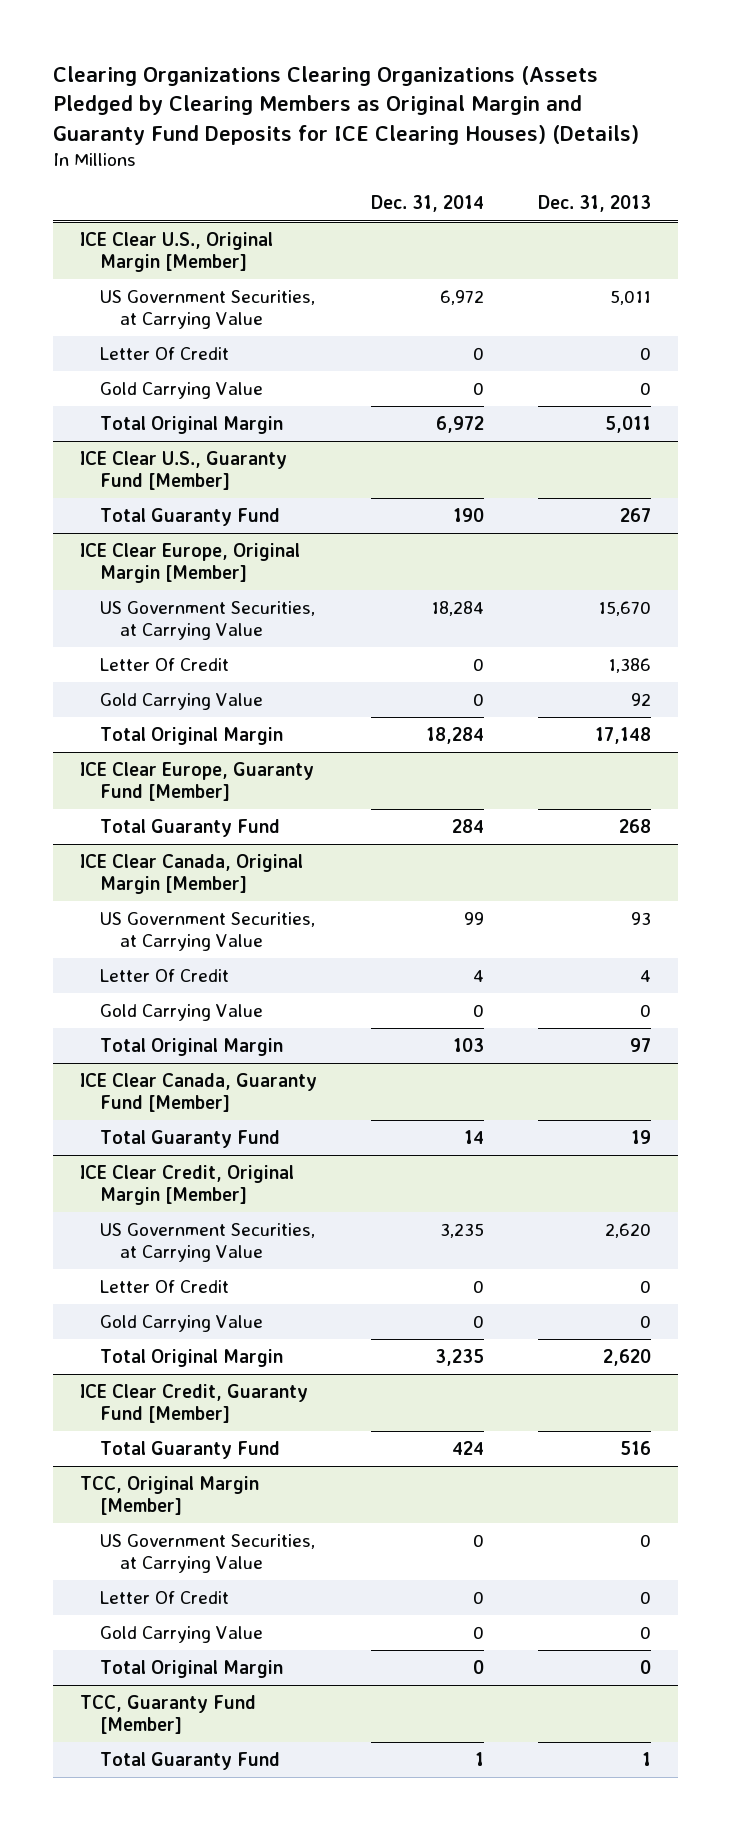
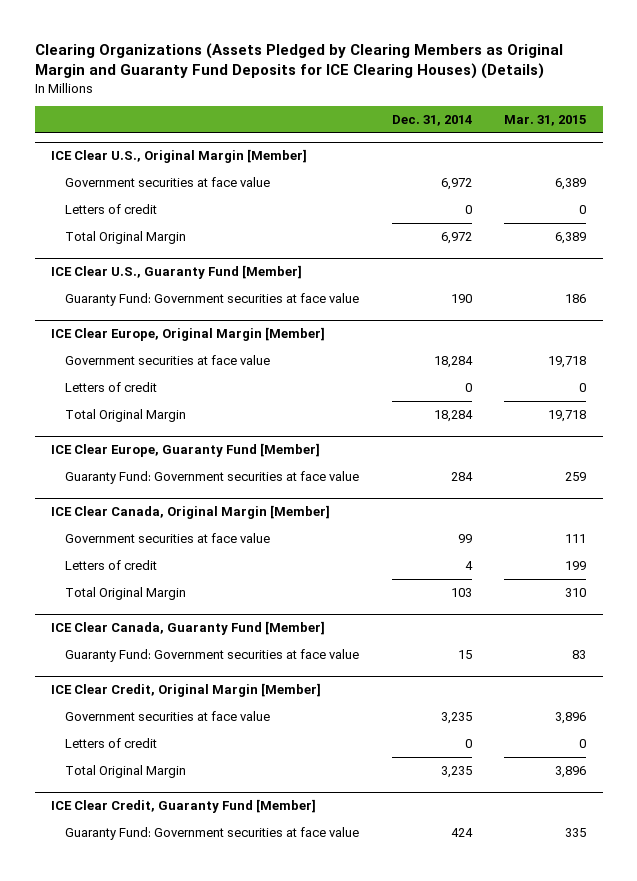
- Clearing Organizations Clearing Organizations (Assets Pledged by Clearing Members as Original Margin and Guaranty Fund Deposits for ICE Clearing Houses) (Details)
+ Clearing Organizations (Assets Pledged by Clearing Members as Original Margin and Guaranty Fund Deposits for ICE Clearing Houses) (Details)
- | Dec. 31, 2014 | Dec. 31, 2013
+ | Dec. 31, 2014 | Mar. 31, 2015
@ ICE Clear U.S., Original Margin [Member]
- US Government Securities, at Carrying Value | 6,972 | 5,011
- Letter Of Credit | 0 | 0
- Gold Carrying Value | 0 | 0
+ Government securities at face value | 6,972 | 6,389
+ Letters of credit | 0 | 0
@ ICE Clear U.S., Guaranty Fund [Member]
- Total Guaranty Fund | 190 | 267
+ Guaranty Fund: Government securities at face value | 190 | 186
@ ICE Clear Europe, Original Margin [Member]
- US Government Securities, at Carrying Value | 18,284 | 15,670
- Letter Of Credit | 0 | 1,386
- Gold Carrying Value | 0 | 92
+ Government securities at face value | 18,284 | 19,718
+ Letters of credit | 0 | 0
@ ICE Clear Europe, Guaranty Fund [Member]
- Total Guaranty Fund | 284 | 268
+ Guaranty Fund: Government securities at face value | 284 | 259
@ ICE Clear Canada, Original Margin [Member]
- US Government Securities, at Carrying Value | 99 | 93
- Letter Of Credit | 4 | 4
- Gold Carrying Value | 0 | 0
+ Government securities at face value | 99 | 111
+ Letters of credit | 4 | 199
@ ICE Clear Canada, Guaranty Fund [Member]
- Total Guaranty Fund | 14 | 19
+ Guaranty Fund: Government securities at face value | 15 | 83
@ ICE Clear Credit, Original Margin [Member]
- US Government Securities, at Carrying Value | 3,235 | 2,620
- Letter Of Credit | 0 | 0
- Gold Carrying Value | 0 | 0
+ Government securities at face value | 3,235 | 3,896
+ Letters of credit | 0 | 0
@ ICE Clear Credit, Guaranty Fund [Member]
- Total Guaranty Fund | 424 | 516
- TCC, Original Margin [Member]
- US Government Securities, at Carrying Value | 0 | 0
- Letter Of Credit | 0 | 0
- Gold Carrying Value | 0 | 0
- Total Original Margin | 0 | 0
- TCC, Guaranty Fund [Member]
- Total Guaranty Fund | 1 | 1
@ ICE Clear Credit, Guaranty Fund [Member]
+ Guaranty Fund: Government securities at face value | 424 | 335

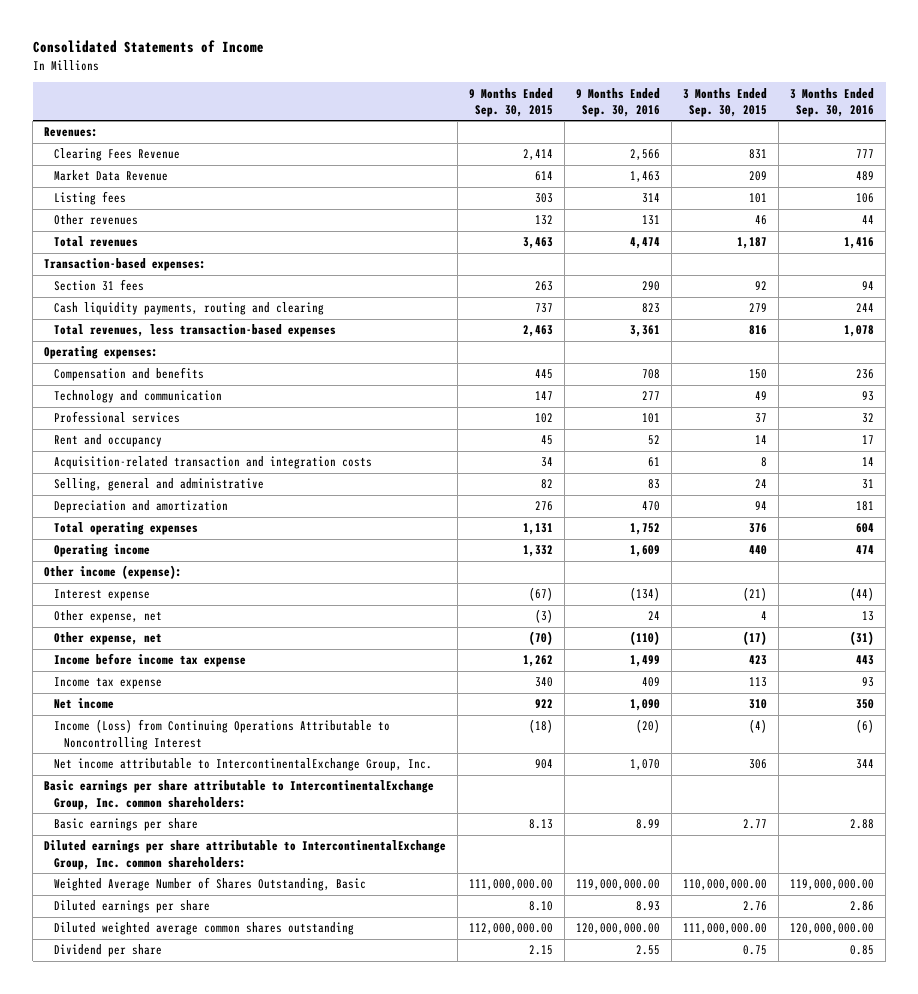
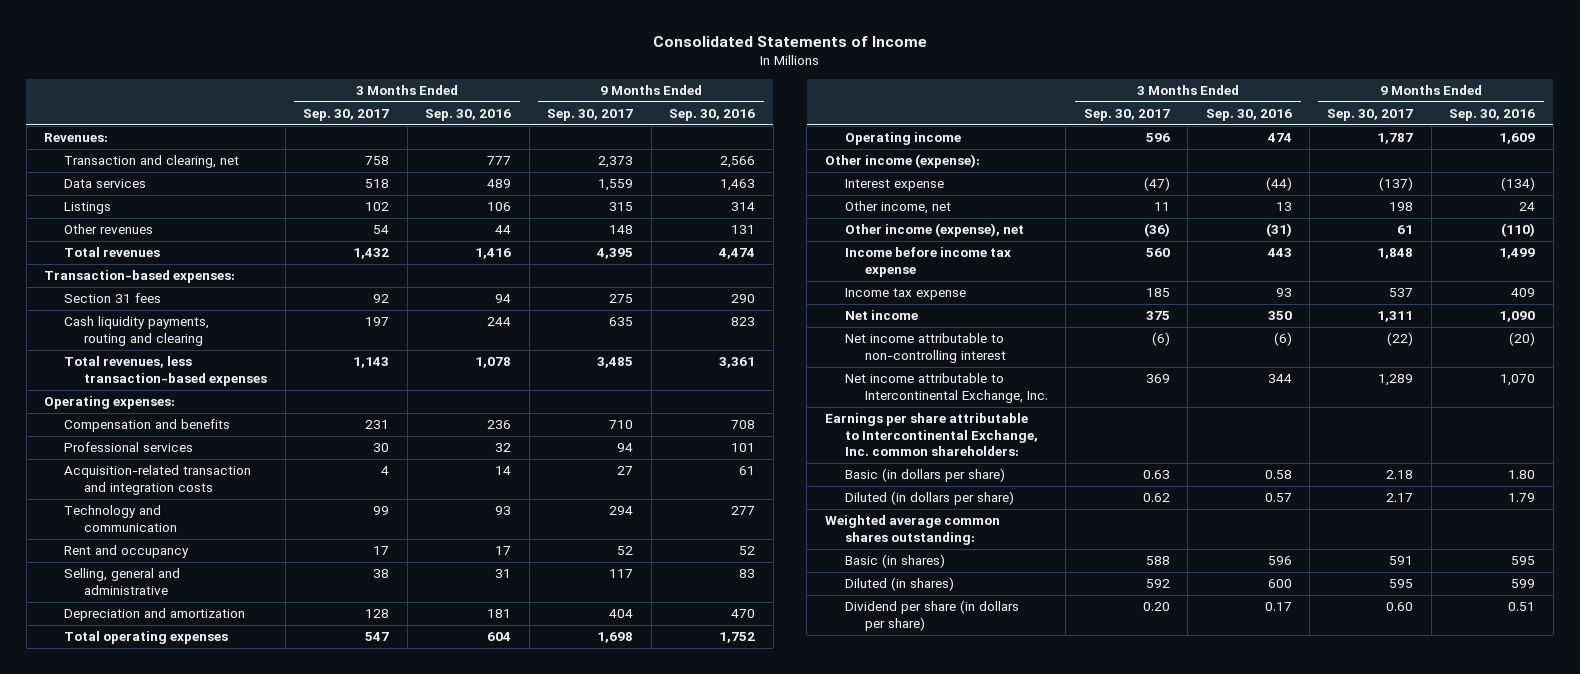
- | 9 Months Ended Sep. 30, 2015 | 9 Months Ended Sep. 30, 2016 | 3 Months Ended Sep. 30, 2015 | 3 Months Ended Sep. 30, 2016
+ | 3 Months Ended Sep. 30, 2017 | 3 Months Ended Sep. 30, 2016 | 9 Months Ended Sep. 30, 2017 | 9 Months Ended Sep. 30, 2016
- Clearing Fees Revenue | 2,414 | 2,566 | 831 | 777
- Market Data Revenue | 614 | 1,463 | 209 | 489
- Listing fees | 303 | 314 | 101 | 106
+ Transaction and clearing, net | 758 | 777 | 2,373 | 2,566
+ Data services | 518 | 489 | 1,559 | 1,463
+ Listings | 102 | 106 | 315 | 314
moved down: Technology and communication | 99 | 93 | 294 | 277
moved down: Rent and occupancy | 17 | 17 | 52 | 52
- Other expense, net | (3) | 24 | 4 | 13
- Other expense, net | (70) | (110) | (17) | (31)
+ Other income, net | 11 | 13 | 198 | 24
+ Other income (expense), net | (36) | (31) | 61 | (110)
- Income (Loss) from Continuing Operations Attributable to Noncontrolling Interest | (18) | (20) | (4) | (6)
- Net income attributable to IntercontinentalExchange Group, Inc. | 904 | 1,070 | 306 | 344
- Basic earnings per share attributable to IntercontinentalExchange Group, Inc. common shareholders:
- Basic earnings per share | 8.13 | 8.99 | 2.77 | 2.88
- Diluted earnings per share attributable to IntercontinentalExchange Group, Inc. common shareholders:
- Weighted Average Number of Shares Outstanding, Basic | 111,000,000.00 | 119,000,000.00 | 110,000,000.00 | 119,000,000.00
- Diluted earnings per share | 8.10 | 8.93 | 2.76 | 2.86
- Diluted weighted average common shares outstanding | 112,000,000.00 | 120,000,000.00 | 111,000,000.00 | 120,000,000.00
- Dividend per share | 2.15 | 2.55 | 0.75 | 0.85
+ Net income attributable to non-controlling interest | (6) | (6) | (22) | (20)
+ Net income attributable to Intercontinental Exchange, Inc. | 369 | 344 | 1,289 | 1,070
+ Earnings per share attributable to Intercontinental Exchange, Inc. common shareholders:
+ Basic (in dollars per share) | 0.63 | 0.58 | 2.18 | 1.80
+ Diluted (in dollars per share) | 0.62 | 0.57 | 2.17 | 1.79
+ Weighted average common shares outstanding:
+ Basic (in shares) | 588 | 596 | 591 | 595
+ Diluted (in shares) | 592 | 600 | 595 | 599
+ Dividend per share (in dollars per share) | 0.20 | 0.17 | 0.60 | 0.51

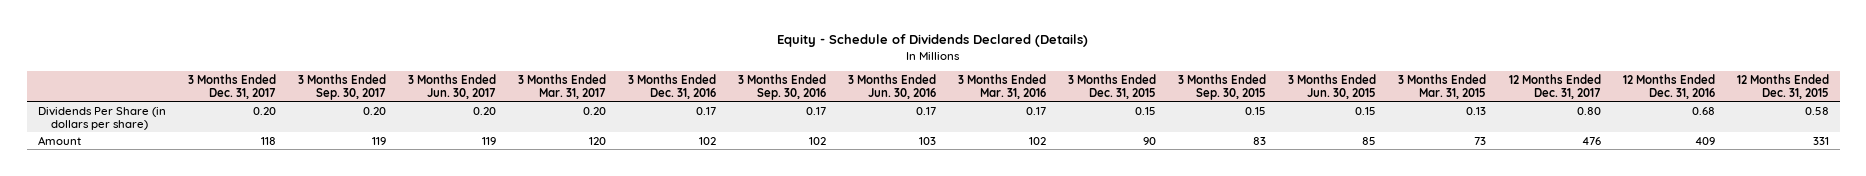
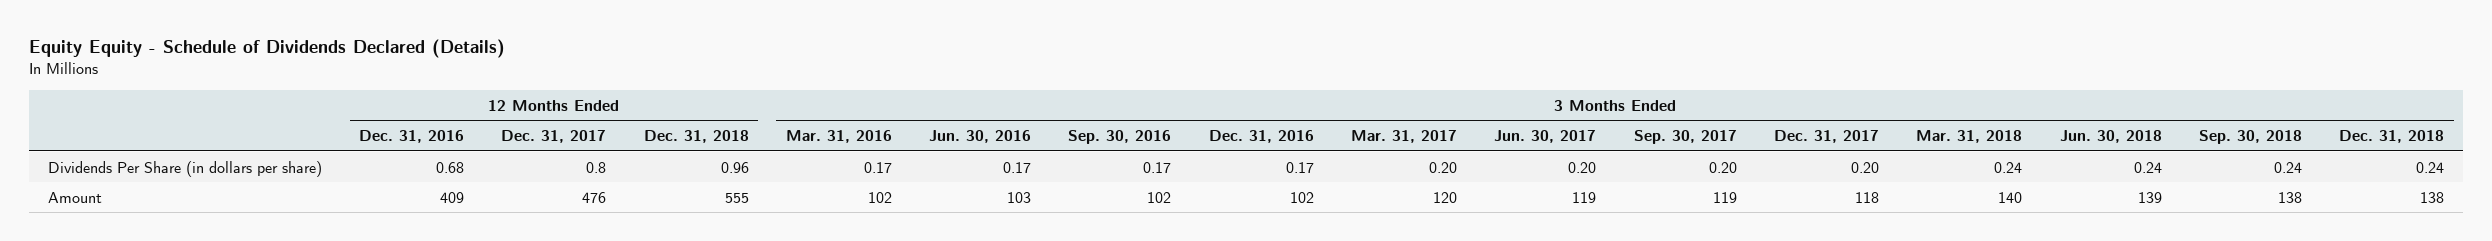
- Equity - Schedule of Dividends Declared (Details)
+ Equity Equity - Schedule of Dividends Declared (Details)
- | 3 Months Ended Dec. 31, 2017 | 3 Months Ended Sep. 30, 2017 | 3 Months Ended Jun. 30, 2017 | 3 Months Ended Mar. 31, 2017 | 3 Months Ended Dec. 31, 2016 | 3 Months Ended Sep. 30, 2016 | 3 Months Ended Jun. 30, 2016 | 3 Months Ended Mar. 31, 2016 | 3 Months Ended Dec. 31, 2015 | 3 Months Ended Sep. 30, 2015 | 3 Months Ended Jun. 30, 2015 | 3 Months Ended Mar. 31, 2015 | 12 Months Ended Dec. 31, 2017 | 12 Months Ended Dec. 31, 2016 | 12 Months Ended Dec. 31, 2015
+ | 12 Months Ended Dec. 31, 2016 | 12 Months Ended Dec. 31, 2017 | 12 Months Ended Dec. 31, 2018 | 3 Months Ended Mar. 31, 2016 | 3 Months Ended Jun. 30, 2016 | 3 Months Ended Sep. 30, 2016 | 3 Months Ended Dec. 31, 2016 | 3 Months Ended Mar. 31, 2017 | 3 Months Ended Jun. 30, 2017 | 3 Months Ended Sep. 30, 2017 | 3 Months Ended Dec. 31, 2017 | 3 Months Ended Mar. 31, 2018 | 3 Months Ended Jun. 30, 2018 | 3 Months Ended Sep. 30, 2018 | 3 Months Ended Dec. 31, 2018
- Dividends Per Share (in dollars per share) | 0.20 | 0.20 | 0.20 | 0.20 | 0.17 | 0.17 | 0.17 | 0.17 | 0.15 | 0.15 | 0.15 | 0.13 | 0.80 | 0.68 | 0.58
+ Dividends Per Share (in dollars per share) | 0.68 | 0.8 | 0.96 | 0.17 | 0.17 | 0.17 | 0.17 | 0.20 | 0.20 | 0.20 | 0.20 | 0.24 | 0.24 | 0.24 | 0.24

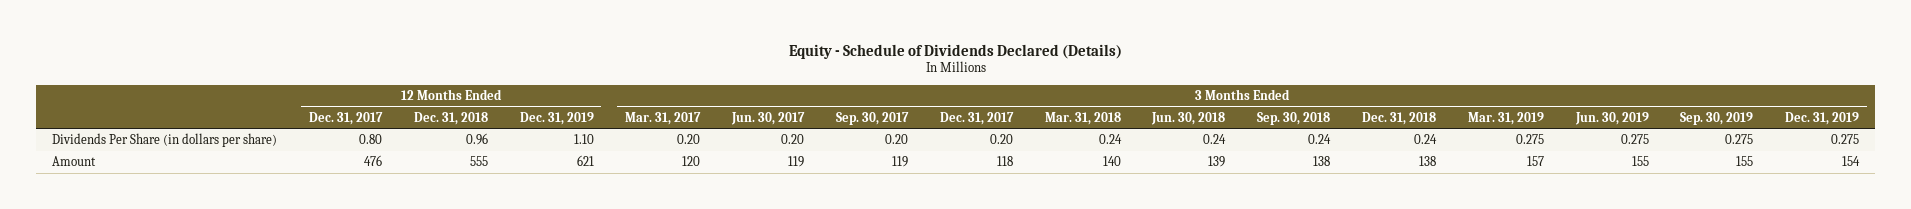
- Equity Equity - Schedule of Dividends Declared (Details)
+ Equity - Schedule of Dividends Declared (Details)
- | 12 Months Ended Dec. 31, 2016 | 12 Months Ended Dec. 31, 2017 | 12 Months Ended Dec. 31, 2018 | 3 Months Ended Mar. 31, 2016 | 3 Months Ended Jun. 30, 2016 | 3 Months Ended Sep. 30, 2016 | 3 Months Ended Dec. 31, 2016 | 3 Months Ended Mar. 31, 2017 | 3 Months Ended Jun. 30, 2017 | 3 Months Ended Sep. 30, 2017 | 3 Months Ended Dec. 31, 2017 | 3 Months Ended Mar. 31, 2018 | 3 Months Ended Jun. 30, 2018 | 3 Months Ended Sep. 30, 2018 | 3 Months Ended Dec. 31, 2018
+ | 12 Months Ended Dec. 31, 2017 | 12 Months Ended Dec. 31, 2018 | 12 Months Ended Dec. 31, 2019 | 3 Months Ended Mar. 31, 2017 | 3 Months Ended Jun. 30, 2017 | 3 Months Ended Sep. 30, 2017 | 3 Months Ended Dec. 31, 2017 | 3 Months Ended Mar. 31, 2018 | 3 Months Ended Jun. 30, 2018 | 3 Months Ended Sep. 30, 2018 | 3 Months Ended Dec. 31, 2018 | 3 Months Ended Mar. 31, 2019 | 3 Months Ended Jun. 30, 2019 | 3 Months Ended Sep. 30, 2019 | 3 Months Ended Dec. 31, 2019
- Dividends Per Share (in dollars per share) | 0.68 | 0.8 | 0.96 | 0.17 | 0.17 | 0.17 | 0.17 | 0.20 | 0.20 | 0.20 | 0.20 | 0.24 | 0.24 | 0.24 | 0.24
+ Dividends Per Share (in dollars per share) | 0.80 | 0.96 | 1.10 | 0.20 | 0.20 | 0.20 | 0.20 | 0.24 | 0.24 | 0.24 | 0.24 | 0.275 | 0.275 | 0.275 | 0.275

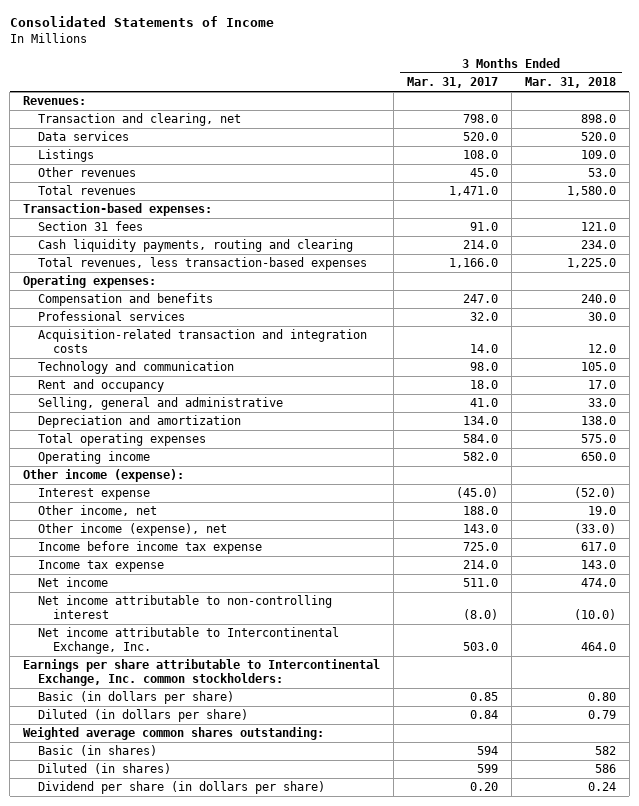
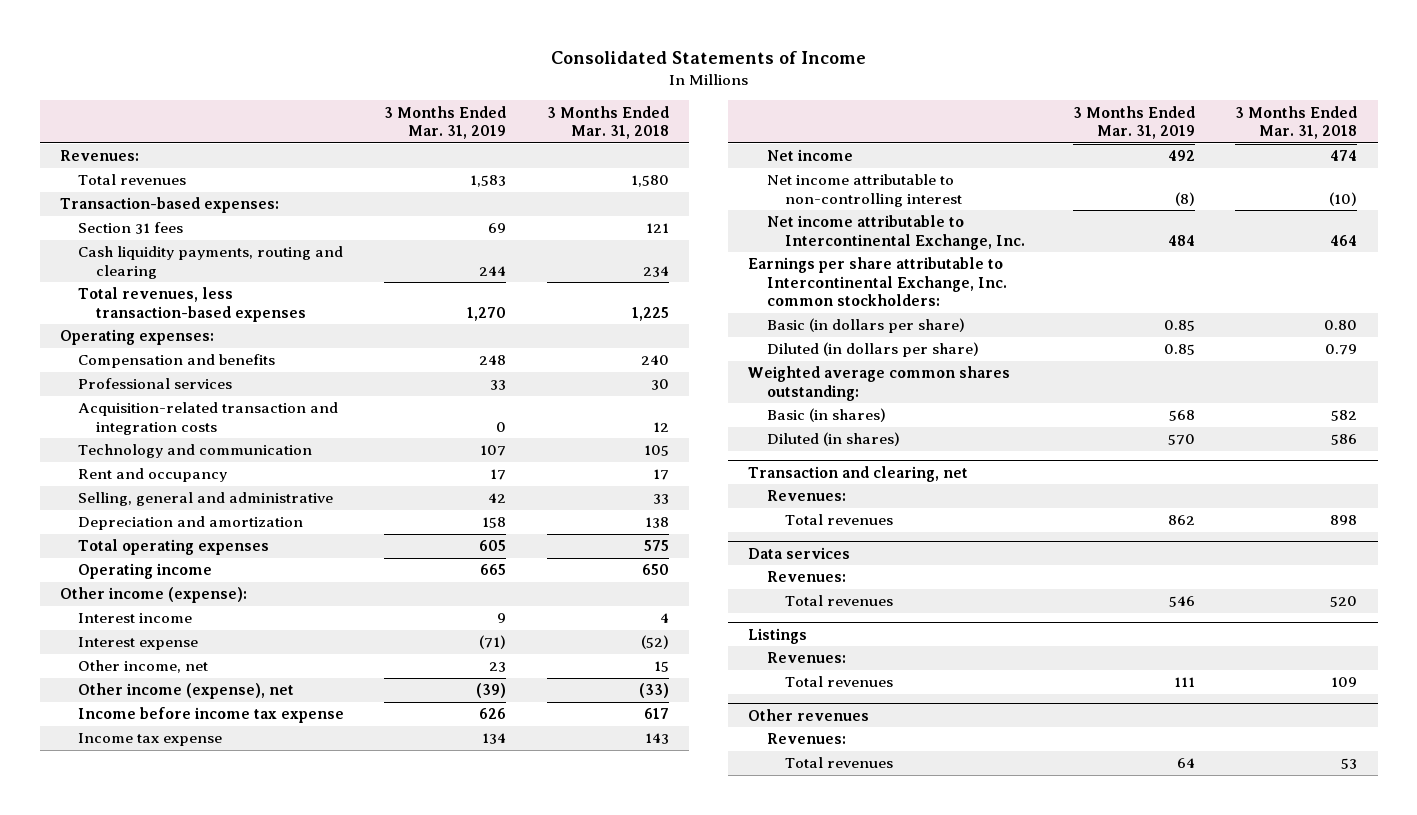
- | 3 Months Ended Mar. 31, 2017 | 3 Months Ended Mar. 31, 2018
+ | 3 Months Ended Mar. 31, 2019 | 3 Months Ended Mar. 31, 2018
- Transaction and clearing, net | 798.0 | 898.0
- Data services | 520.0 | 520.0
- Listings | 108.0 | 109.0
- Other revenues | 45.0 | 53.0
- Total revenues | 1,471.0 | 1,580.0
+ Total revenues | 1,583 | 1,580
- Section 31 fees | 91.0 | 121.0
- Cash liquidity payments, routing and clearing | 214.0 | 234.0
- Total revenues, less transaction-based expenses | 1,166.0 | 1,225.0
+ Section 31 fees | 69 | 121
+ Cash liquidity payments, routing and clearing | 244 | 234
+ Total revenues, less transaction-based expenses | 1,270 | 1,225
- Compensation and benefits | 247.0 | 240.0
- Professional services | 32.0 | 30.0
- Acquisition-related transaction and integration costs | 14.0 | 12.0
- Technology and communication | 98.0 | 105.0
- Rent and occupancy | 18.0 | 17.0
- Selling, general and administrative | 41.0 | 33.0
- Depreciation and amortization | 134.0 | 138.0
- Total operating expenses | 584.0 | 575.0
- Operating income | 582.0 | 650.0
+ Compensation and benefits | 248 | 240
+ Professional services | 33 | 30
+ Acquisition-related transaction and integration costs | 0 | 12
+ Technology and communication | 107 | 105
+ Rent and occupancy | 17 | 17
+ Selling, general and administrative | 42 | 33
+ Depreciation and amortization | 158 | 138
+ Total operating expenses | 605 | 575
+ Operating income | 665 | 650
- Interest expense | (45.0) | (52.0)
- Other income, net | 188.0 | 19.0
- Other income (expense), net | 143.0 | (33.0)
- Income before income tax expense | 725.0 | 617.0
- Income tax expense | 214.0 | 143.0
- Net income | 511.0 | 474.0
- Net income attributable to non-controlling interest | (8.0) | (10.0)
- Net income attributable to Intercontinental Exchange, Inc. | 503.0 | 464.0
+ Interest income | 9 | 4
+ Interest expense | (71) | (52)
+ Other income, net | 23 | 15
+ Other income (expense), net | (39) | (33)
+ Income before income tax expense | 626 | 617
+ Income tax expense | 134 | 143
+ Net income | 492 | 474
+ Net income attributable to non-controlling interest | (8) | (10)
+ Net income attributable to Intercontinental Exchange, Inc. | 484 | 464
- Dividend per share (in dollars per share) | 0.20 | 0.24
+ Transaction and clearing, net
+ Revenues:
+ Total revenues | 862 | 898
+ Data services
+ Revenues:
+ Total revenues | 546 | 520
+ Listings
+ Revenues:
+ Total revenues | 111 | 109
+ Other revenues
+ Revenues:
+ Total revenues | 64 | 53

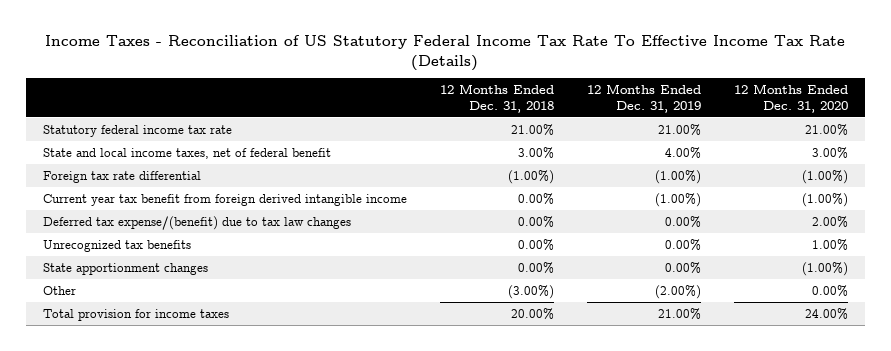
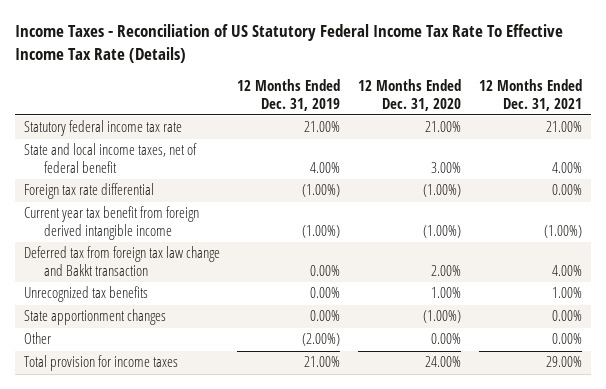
- | 12 Months Ended Dec. 31, 2018 | 12 Months Ended Dec. 31, 2019 | 12 Months Ended Dec. 31, 2020
+ | 12 Months Ended Dec. 31, 2019 | 12 Months Ended Dec. 31, 2020 | 12 Months Ended Dec. 31, 2021
- Deferred tax expense/(benefit) due to tax law changes | 0.00% | 0.00% | 2.00%
+ Deferred tax from foreign tax law change and Bakkt transaction | 0.00% | 2.00% | 4.00%

